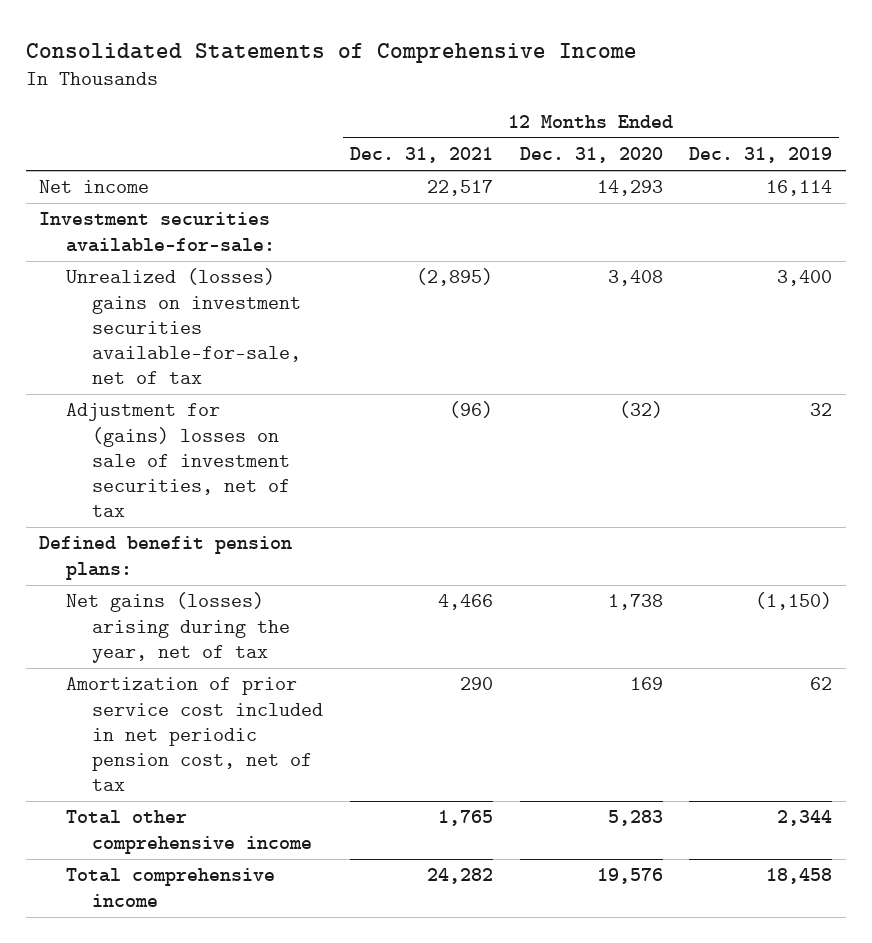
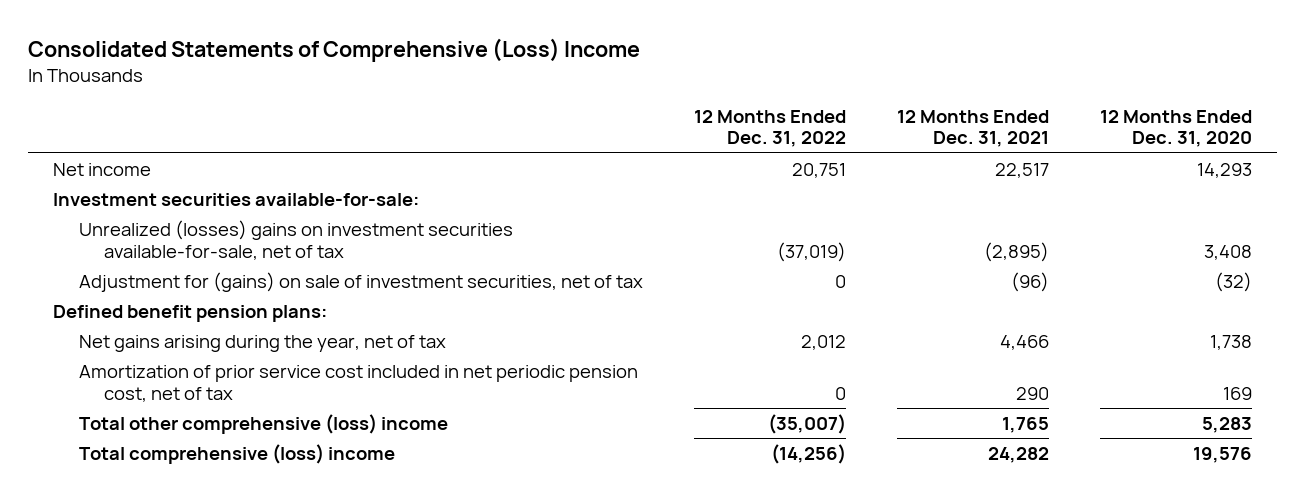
- Consolidated Statements of Comprehensive Income
+ Consolidated Statements of Comprehensive (Loss) Income
- | 12 Months Ended Dec. 31, 2021 | 12 Months Ended Dec. 31, 2020 | 12 Months Ended Dec. 31, 2019
+ | 12 Months Ended Dec. 31, 2022 | 12 Months Ended Dec. 31, 2021 | 12 Months Ended Dec. 31, 2020
- Adjustment for (gains) losses on sale of investment securities, net of tax | (96) | (32) | 32
+ Adjustment for (gains) on sale of investment securities, net of tax | 0 | (96) | (32)
- Net gains (losses) arising during the year, net of tax | 4,466 | 1,738 | (1,150)
+ Net gains arising during the year, net of tax | 2,012 | 4,466 | 1,738
- Total other comprehensive income | 1,765 | 5,283 | 2,344
- Total comprehensive income | 24,282 | 19,576 | 18,458
+ Total other comprehensive (loss) income | (35,007) | 1,765 | 5,283
+ Total comprehensive (loss) income | (14,256) | 24,282 | 19,576

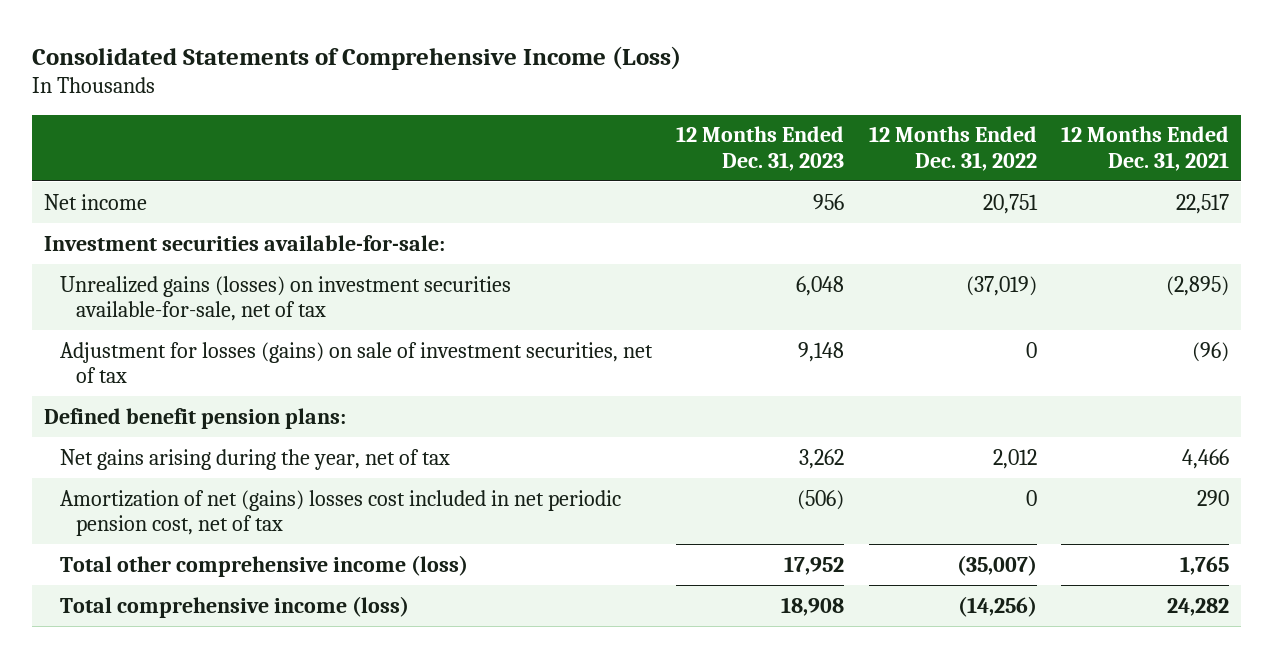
- Consolidated Statements of Comprehensive (Loss) Income
+ Consolidated Statements of Comprehensive Income (Loss)
- | 12 Months Ended Dec. 31, 2022 | 12 Months Ended Dec. 31, 2021 | 12 Months Ended Dec. 31, 2020
+ | 12 Months Ended Dec. 31, 2023 | 12 Months Ended Dec. 31, 2022 | 12 Months Ended Dec. 31, 2021
- Unrealized (losses) gains on investment securities available-for-sale, net of tax | (37,019) | (2,895) | 3,408
- Adjustment for (gains) on sale of investment securities, net of tax | 0 | (96) | (32)
+ Unrealized gains (losses) on investment securities available-for-sale, net of tax | 6,048 | (37,019) | (2,895)
+ Adjustment for losses (gains) on sale of investment securities, net of tax | 9,148 | 0 | (96)
- Amortization of prior service cost included in net periodic pension cost, net of tax | 0 | 290 | 169
- Total other comprehensive (loss) income | (35,007) | 1,765 | 5,283
- Total comprehensive (loss) income | (14,256) | 24,282 | 19,576
+ Amortization of net (gains) losses cost included in net periodic pension cost, net of tax | (506) | 0 | 290
+ Total other comprehensive income (loss) | 17,952 | (35,007) | 1,765
+ Total comprehensive income (loss) | 18,908 | (14,256) | 24,282

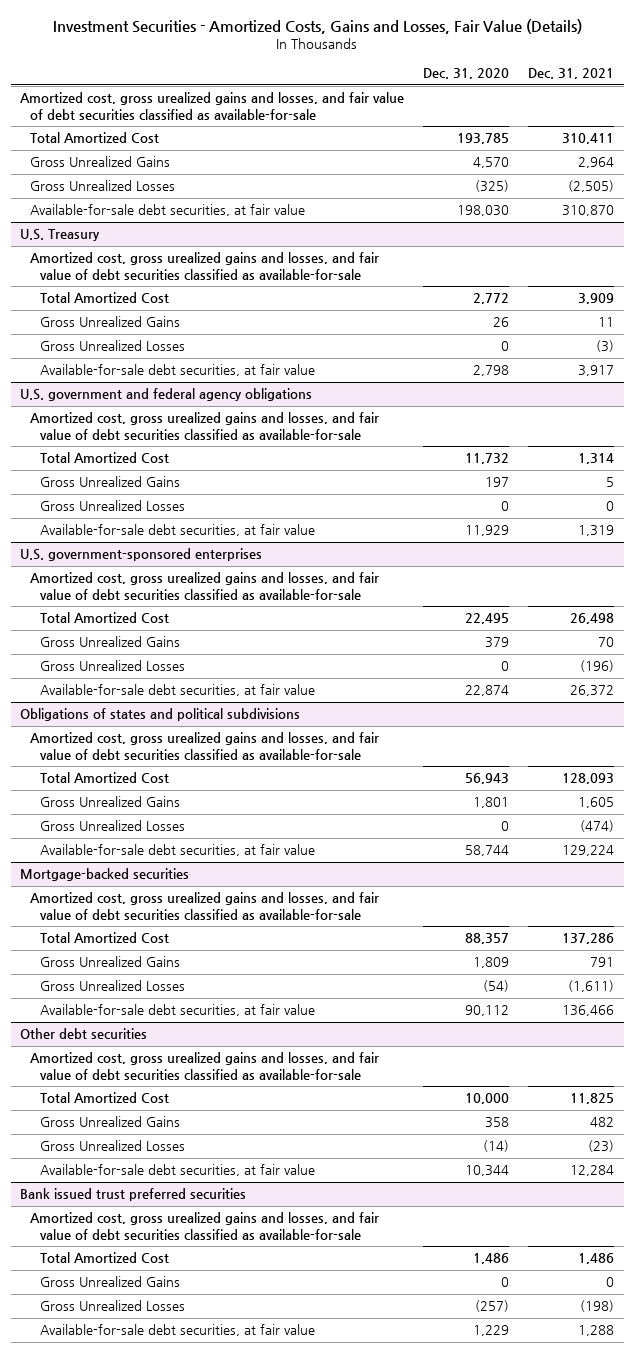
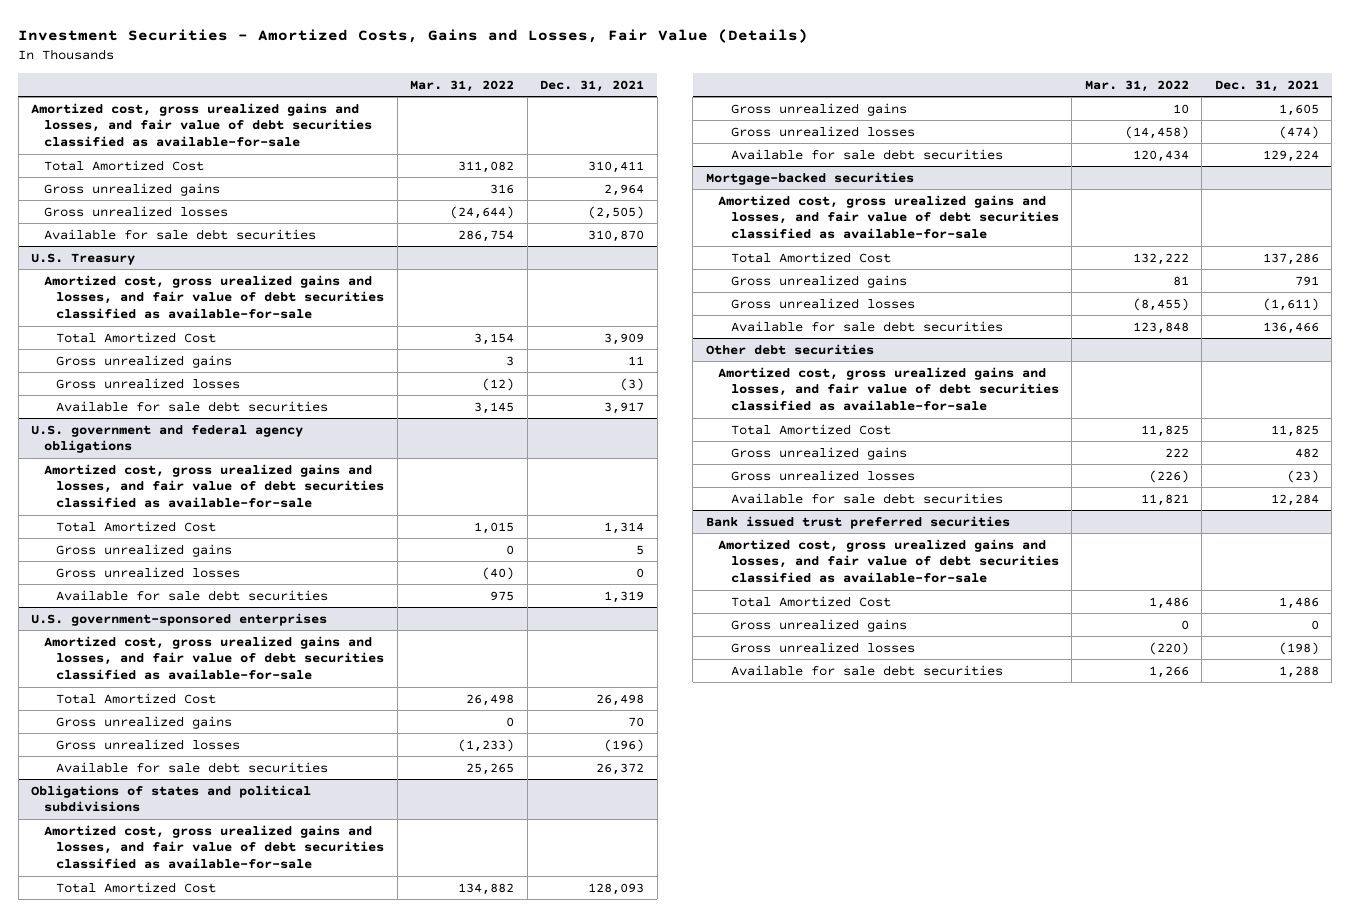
- | Dec. 31, 2020 | Dec. 31, 2021
+ | Mar. 31, 2022 | Dec. 31, 2021
- Gross Unrealized Gains | 4,570 | 2,964
- Gross Unrealized Losses | (325) | (2,505)
- Available-for-sale debt securities, at fair value | 198,030 | 310,870
+ Gross unrealized gains | 316 | 2,964
+ Gross unrealized losses | (24,644) | (2,505)
+ Available for sale debt securities | 286,754 | 310,870
@ U.S. Treasury
- Gross Unrealized Gains | 26 | 11
- Gross Unrealized Losses | 0 | (3)
- Available-for-sale debt securities, at fair value | 2,798 | 3,917
+ Gross unrealized gains | 3 | 11
+ Gross unrealized losses | (12) | (3)
+ Available for sale debt securities | 3,145 | 3,917
@ U.S. government and federal agency obligations
- Gross Unrealized Gains | 197 | 5
- Gross Unrealized Losses | 0 | 0
- Available-for-sale debt securities, at fair value | 11,929 | 1,319
+ Gross unrealized gains | 0 | 5
+ Gross unrealized losses | (40) | 0
+ Available for sale debt securities | 975 | 1,319
@ U.S. government-sponsored enterprises
- Gross Unrealized Gains | 379 | 70
- Gross Unrealized Losses | 0 | (196)
- Available-for-sale debt securities, at fair value | 22,874 | 26,372
+ Gross unrealized gains | 0 | 70
+ Gross unrealized losses | (1,233) | (196)
+ Available for sale debt securities | 25,265 | 26,372
@ Obligations of states and political subdivisions
- Gross Unrealized Gains | 1,801 | 1,605
- Gross Unrealized Losses | 0 | (474)
- Available-for-sale debt securities, at fair value | 58,744 | 129,224
+ Gross unrealized gains | 10 | 1,605
+ Gross unrealized losses | (14,458) | (474)
+ Available for sale debt securities | 120,434 | 129,224
@ Mortgage-backed securities
- Gross Unrealized Gains | 1,809 | 791
- Gross Unrealized Losses | (54) | (1,611)
- Available-for-sale debt securities, at fair value | 90,112 | 136,466
+ Gross unrealized gains | 81 | 791
+ Gross unrealized losses | (8,455) | (1,611)
+ Available for sale debt securities | 123,848 | 136,466
@ Other debt securities
- Gross Unrealized Gains | 358 | 482
- Gross Unrealized Losses | (14) | (23)
- Available-for-sale debt securities, at fair value | 10,344 | 12,284
+ Gross unrealized gains | 222 | 482
+ Gross unrealized losses | (226) | (23)
+ Available for sale debt securities | 11,821 | 12,284
@ Bank issued trust preferred securities
- Gross Unrealized Gains | 0 | 0
- Gross Unrealized Losses | (257) | (198)
- Available-for-sale debt securities, at fair value | 1,229 | 1,288
+ Gross unrealized gains | 0 | 0
+ Gross unrealized losses | (220) | (198)
+ Available for sale debt securities | 1,266 | 1,288

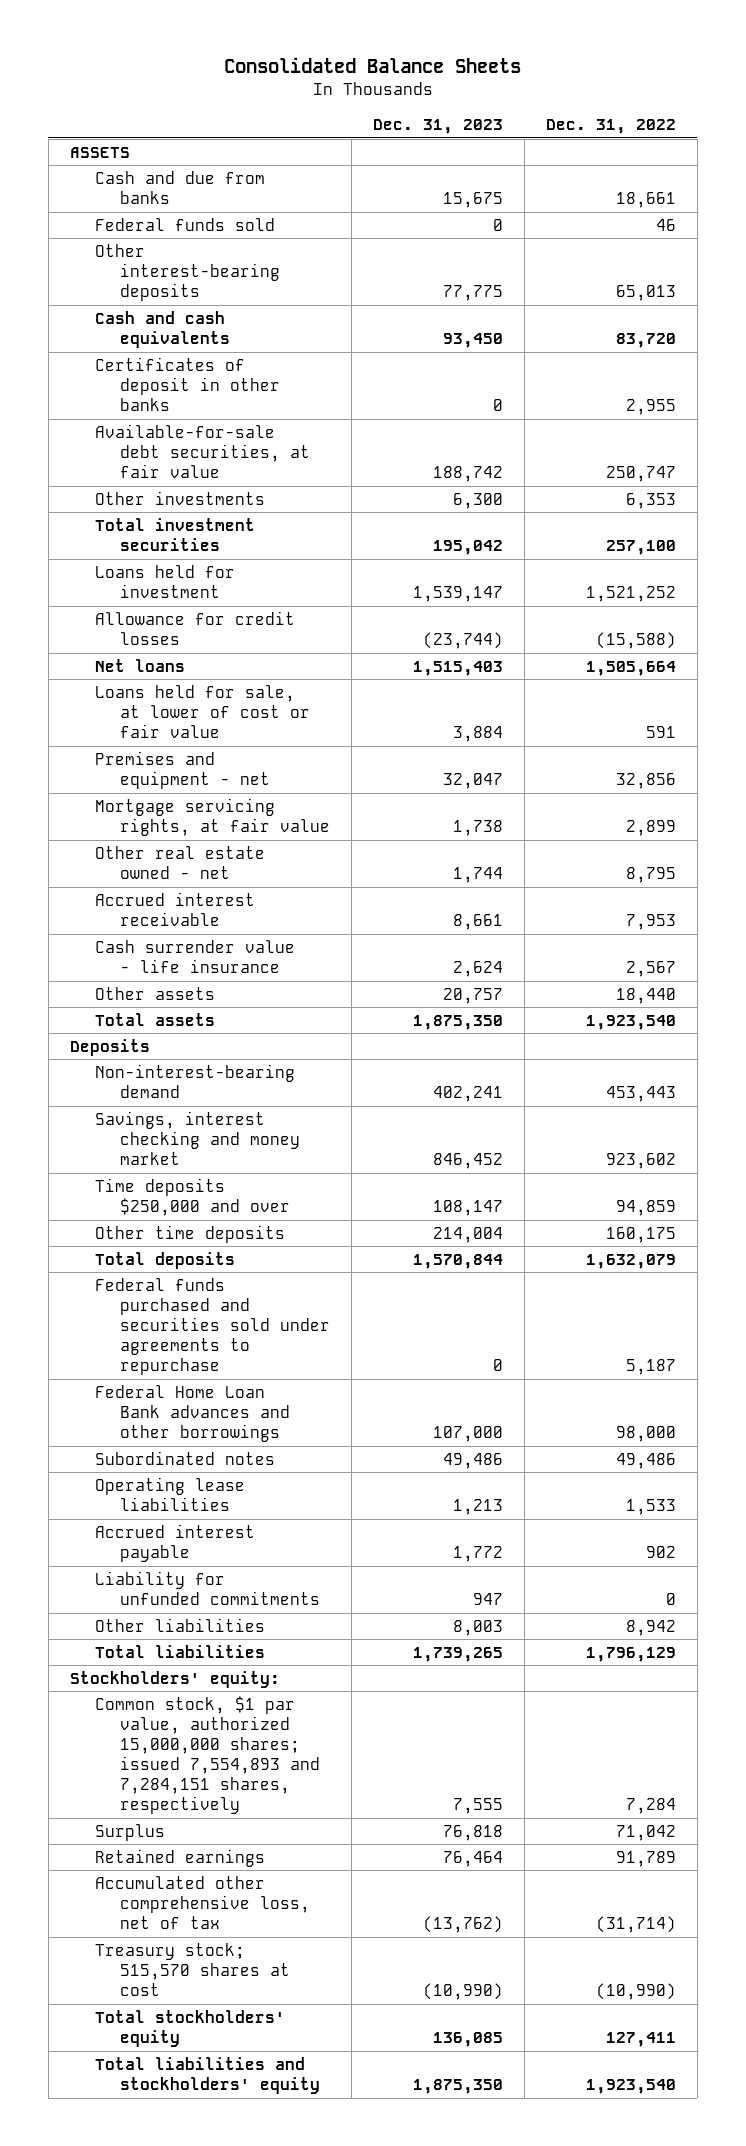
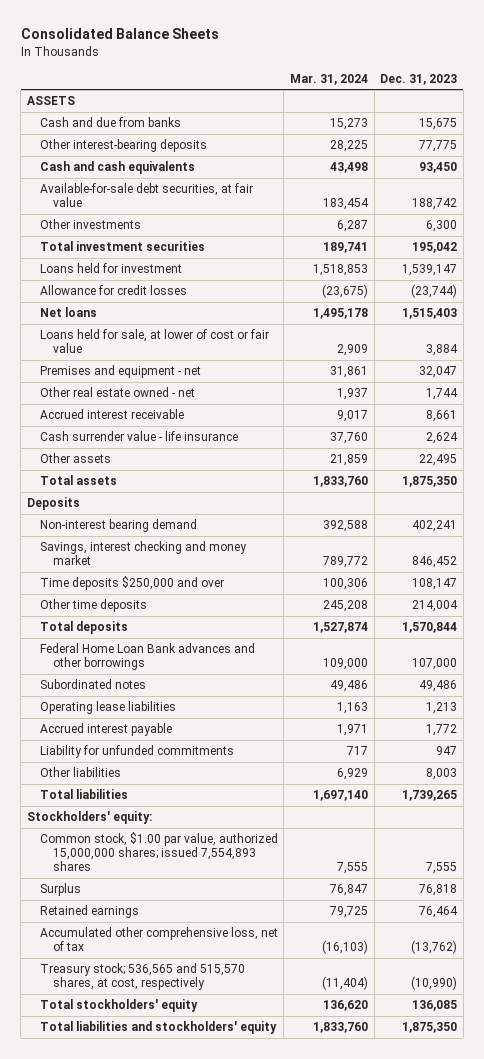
- | Dec. 31, 2023 | Dec. 31, 2022
+ | Mar. 31, 2024 | Dec. 31, 2023
- Federal funds sold | 0 | 46
- Certificates of deposit in other banks | 0 | 2,955
- Mortgage servicing rights, at fair value | 1,738 | 2,899
- Other assets | 20,757 | 18,440
+ Other assets | 21,859 | 22,495
- Non-interest-bearing demand | 402,241 | 453,443
+ Non-interest bearing demand | 392,588 | 402,241
- Federal funds purchased and securities sold under agreements to repurchase | 0 | 5,187
- Common stock, $1 par value, authorized 15,000,000 shares; issued 7,554,893 and 7,284,151 shares, respectively | 7,555 | 7,284
+ Common stock, $1.00 par value, authorized 15,000,000 shares; issued 7,554,893 shares | 7,555 | 7,555
- Treasury stock; 515,570 shares at cost | (10,990) | (10,990)
+ Treasury stock; 536,565 and 515,570 shares, at cost, respectively | (11,404) | (10,990)

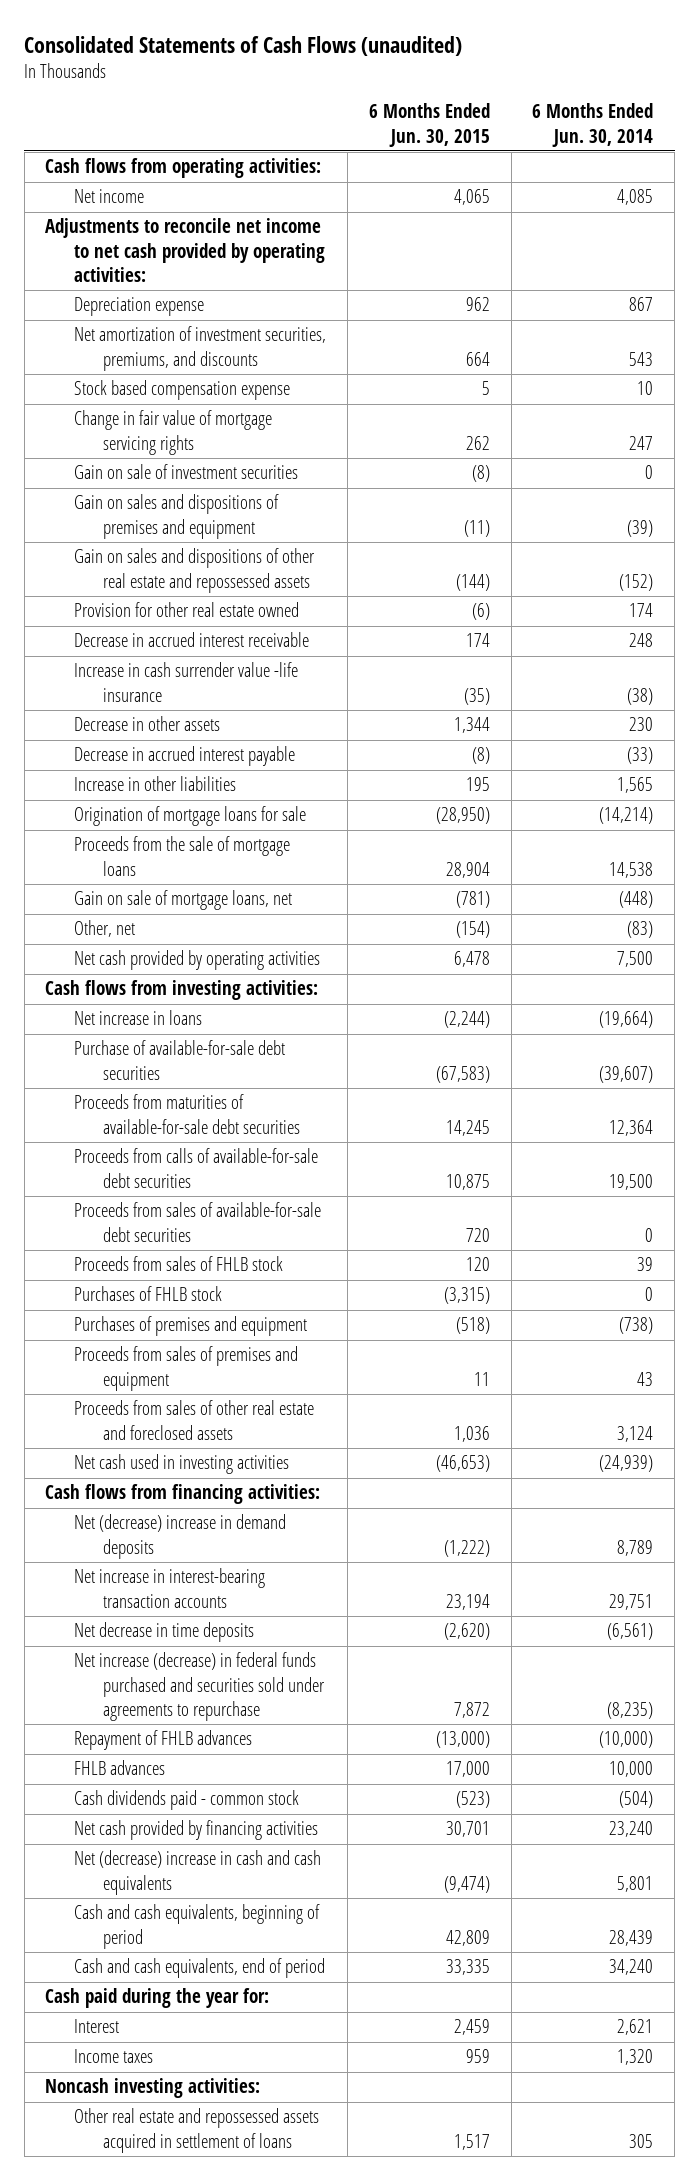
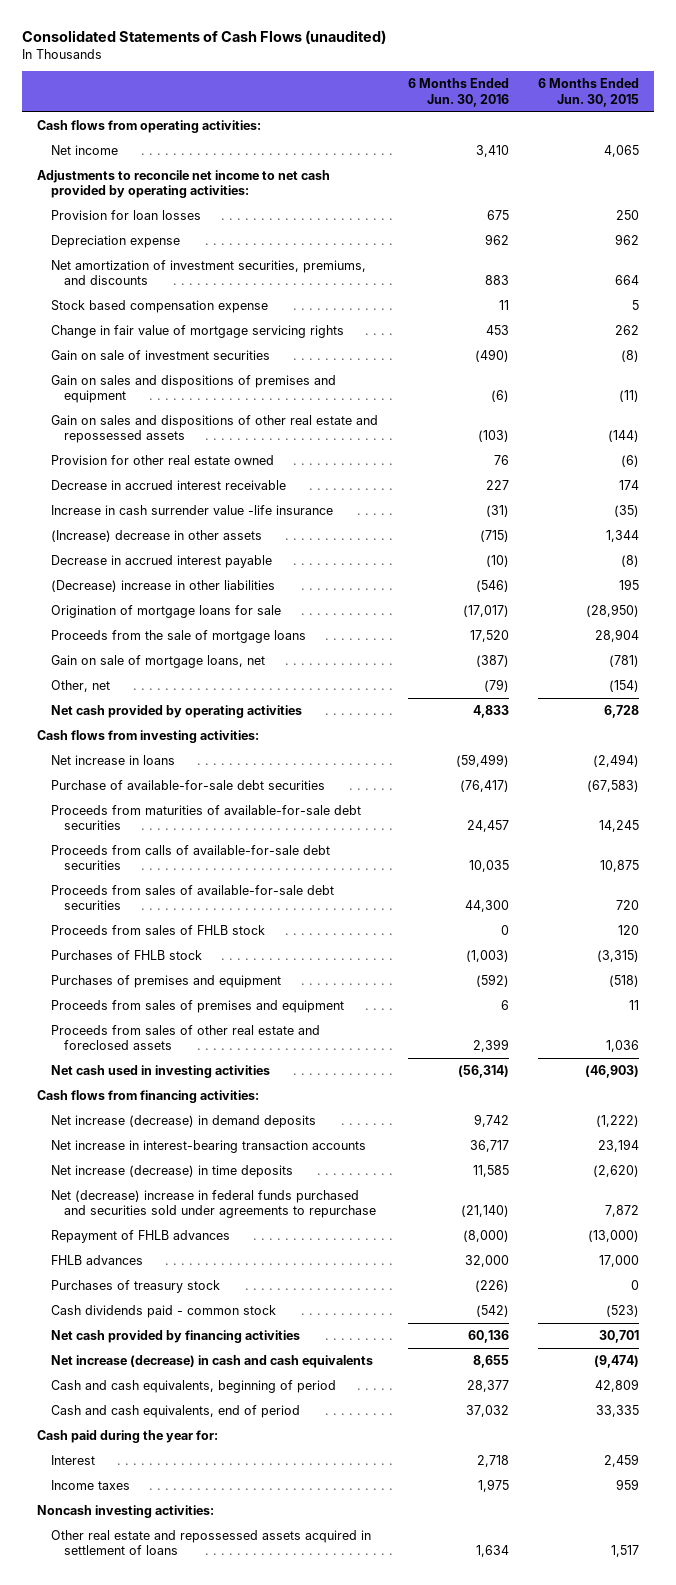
- | 6 Months Ended Jun. 30, 2015 | 6 Months Ended Jun. 30, 2014
+ | 6 Months Ended Jun. 30, 2016 | 6 Months Ended Jun. 30, 2015
+ Provision for loan losses | 675 | 250
- Decrease in other assets | 1,344 | 230
+ (Increase) decrease in other assets | (715) | 1,344
- Increase in other liabilities | 195 | 1,565
+ (Decrease) increase in other liabilities | (546) | 195
- Net cash provided by operating activities | 6,478 | 7,500
+ Net cash provided by operating activities | 4,833 | 6,728
- Net increase in loans | (2,244) | (19,664)
+ Net increase in loans | (59,499) | (2,494)
- Net cash used in investing activities | (46,653) | (24,939)
+ Net cash used in investing activities | (56,314) | (46,903)
- Net (decrease) increase in demand deposits | (1,222) | 8,789
+ Net increase (decrease) in demand deposits | 9,742 | (1,222)
- Net decrease in time deposits | (2,620) | (6,561)
- Net increase (decrease) in federal funds purchased and securities sold under agreements to repurchase | 7,872 | (8,235)
+ Net increase (decrease) in time deposits | 11,585 | (2,620)
+ Net (decrease) increase in federal funds purchased and securities sold under agreements to repurchase | (21,140) | 7,872
+ Purchases of treasury stock | (226) | 0
- Net (decrease) increase in cash and cash equivalents | (9,474) | 5,801
+ Net increase (decrease) in cash and cash equivalents | 8,655 | (9,474)

